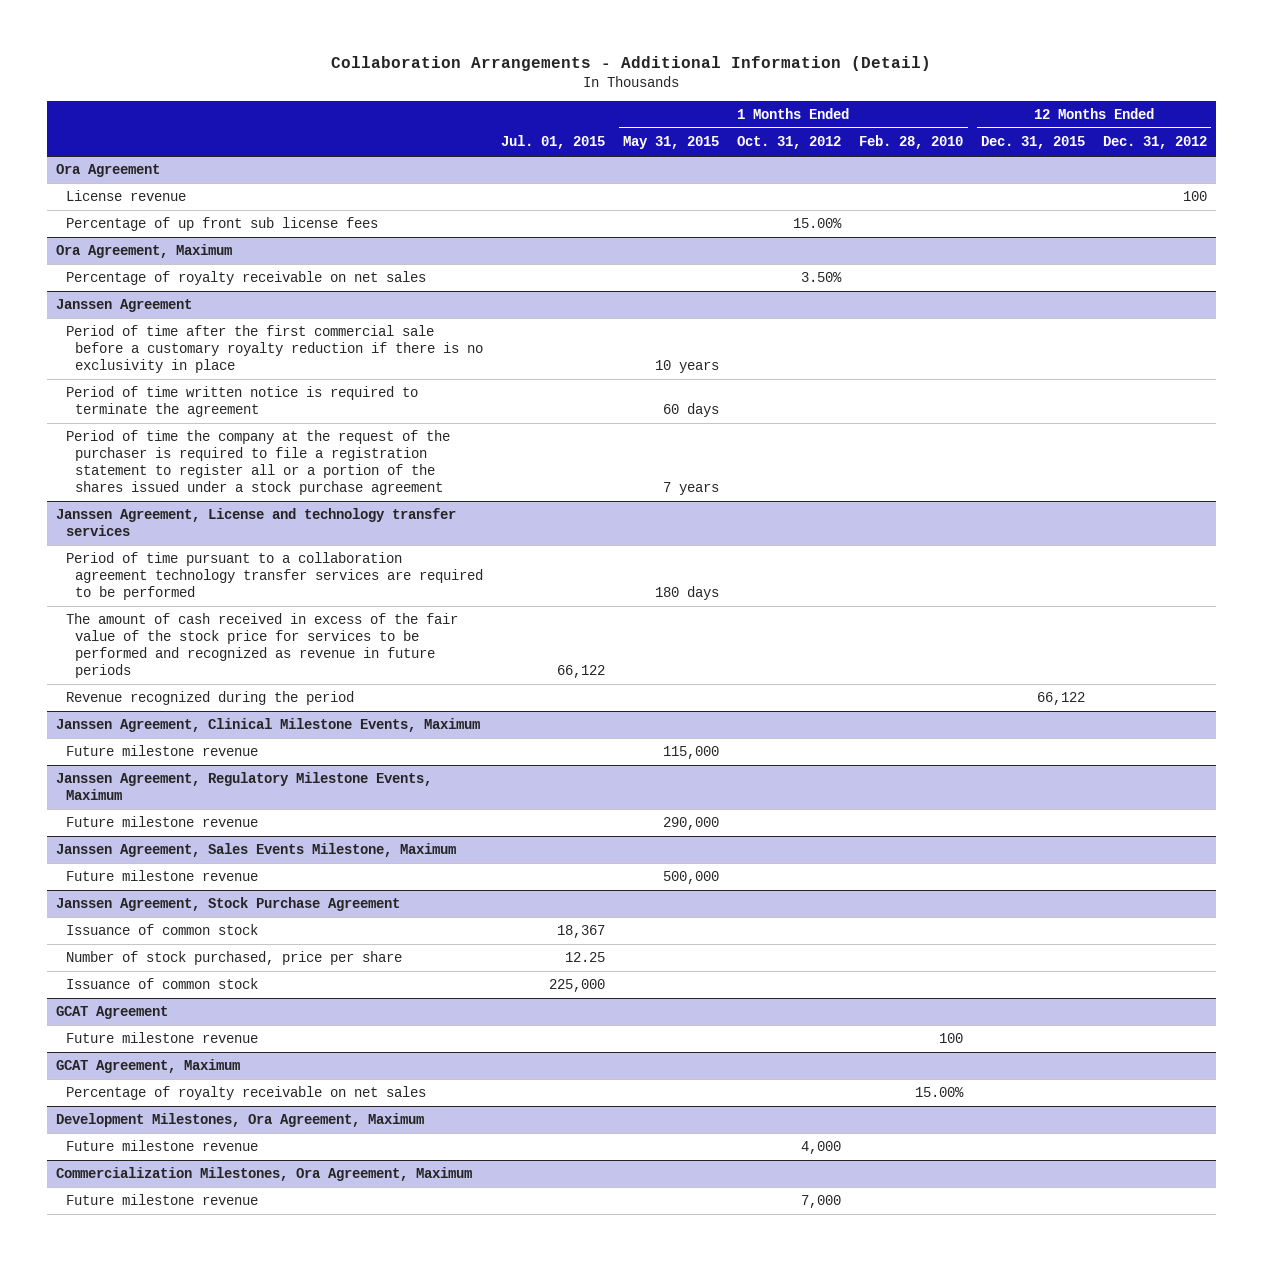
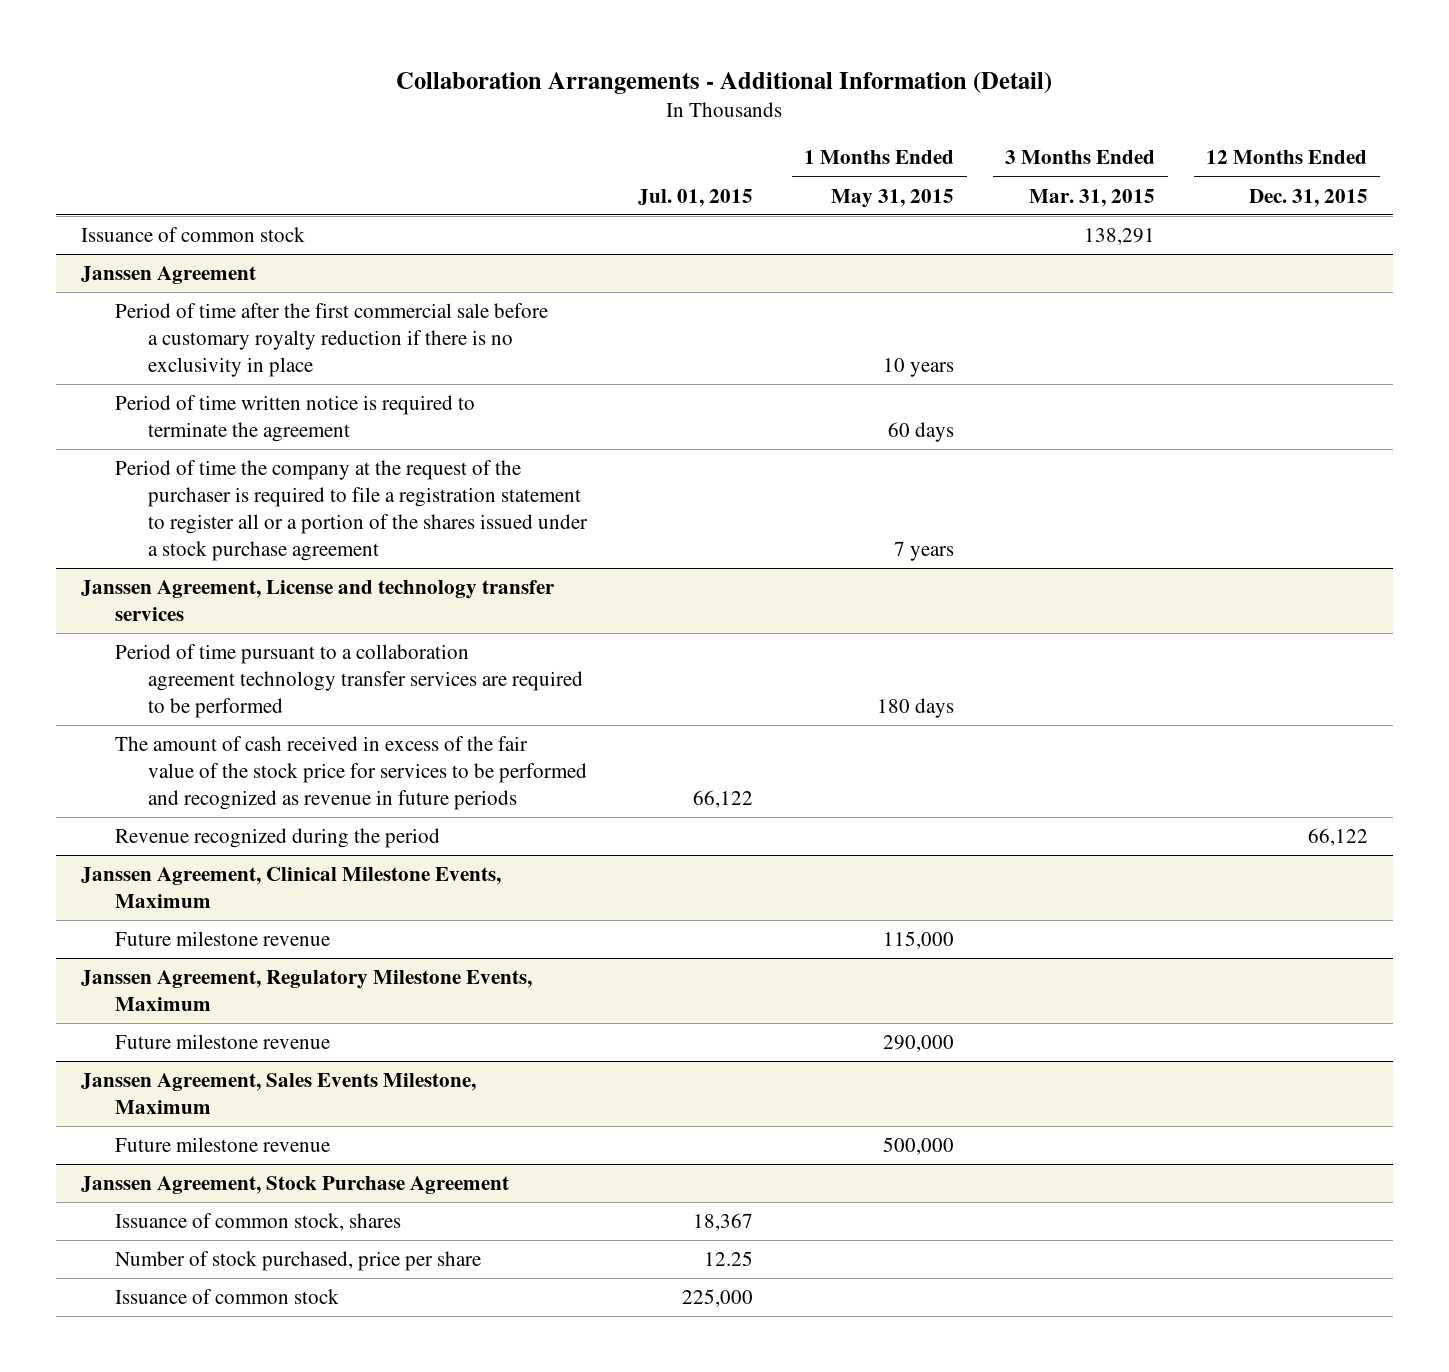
- | Jul. 01, 2015 | 1 Months Ended May 31, 2015 | 1 Months Ended Oct. 31, 2012 | 1 Months Ended Feb. 28, 2010 | 12 Months Ended Dec. 31, 2015 | 12 Months Ended Dec. 31, 2012
+ | Jul. 01, 2015 | 1 Months Ended May 31, 2015 | 3 Months Ended Mar. 31, 2015 | 12 Months Ended Dec. 31, 2015
- Ora Agreement
- License revenue | | | | | | 100
- Percentage of up front sub license fees | | | 15.00% | | |
- Ora Agreement, Maximum
- Percentage of royalty receivable on net sales | | | 3.50% | | |
+ Issuance of common stock | | | 138,291 |
@ Janssen Agreement, Stock Purchase Agreement
- Issuance of common stock | 18,367 | | | | |
+ Issuance of common stock, shares | 18,367 | | |
- GCAT Agreement
- Future milestone revenue | | | | 100 | |
- GCAT Agreement, Maximum
- Percentage of royalty receivable on net sales | | | | 15.00% | |
- Development Milestones, Ora Agreement, Maximum
- Future milestone revenue | | | 4,000 | | |
- Commercialization Milestones, Ora Agreement, Maximum
- Future milestone revenue | | | 7,000 | | |

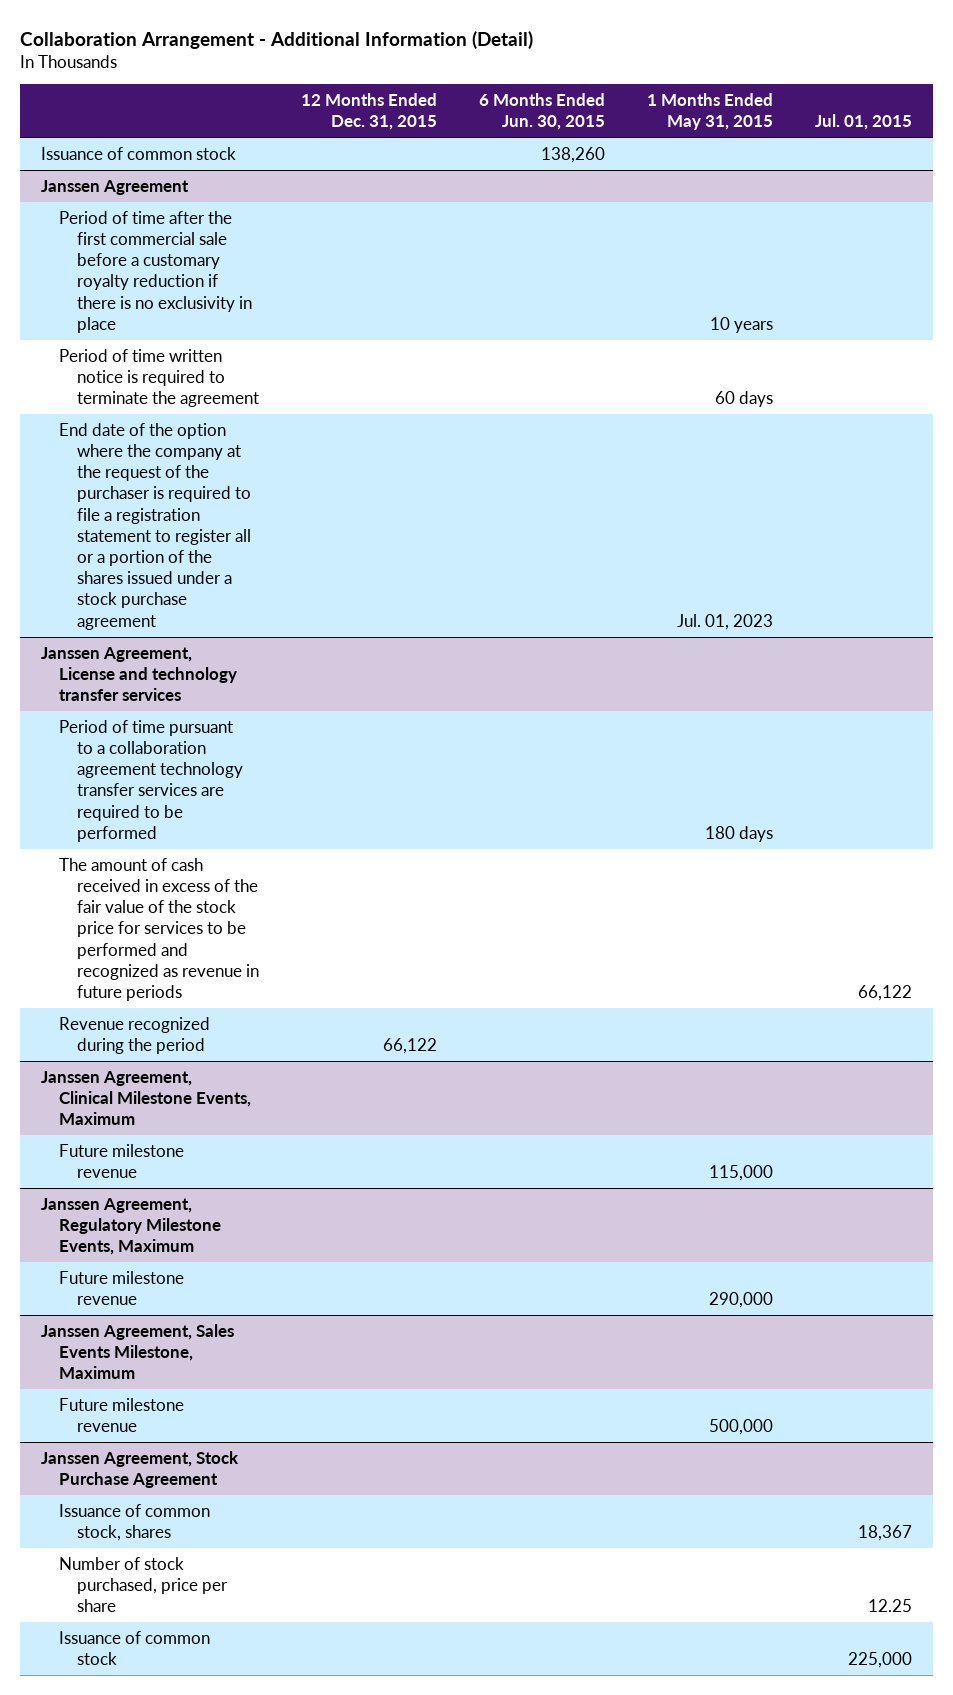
- Collaboration Arrangements - Additional Information (Detail)
+ Collaboration Arrangement - Additional Information (Detail)
- | Jul. 01, 2015 | 1 Months Ended May 31, 2015 | 3 Months Ended Mar. 31, 2015 | 12 Months Ended Dec. 31, 2015
+ | 12 Months Ended Dec. 31, 2015 | 6 Months Ended Jun. 30, 2015 | 1 Months Ended May 31, 2015 | Jul. 01, 2015
@ Janssen Agreement
- Period of time the company at the request of the purchaser is required to file a registration statement to register all or a portion of the shares issued under a stock purchase agreement | | 7 years | |
+ End date of the option where the company at the request of the purchaser is required to file a registration statement to register all or a portion of the shares issued under a stock purchase agreement | | | Jul. 01, 2023 |

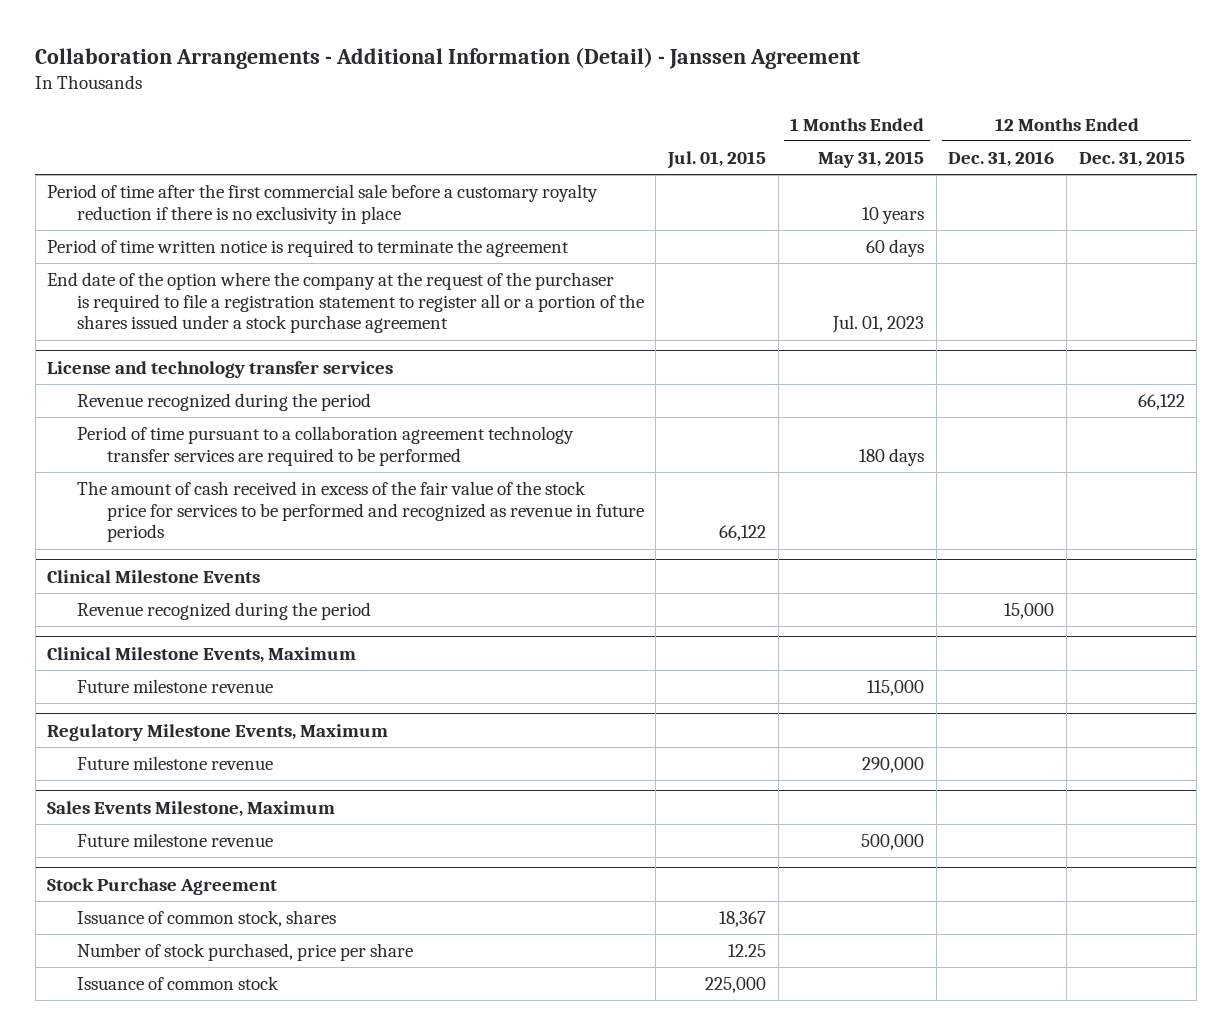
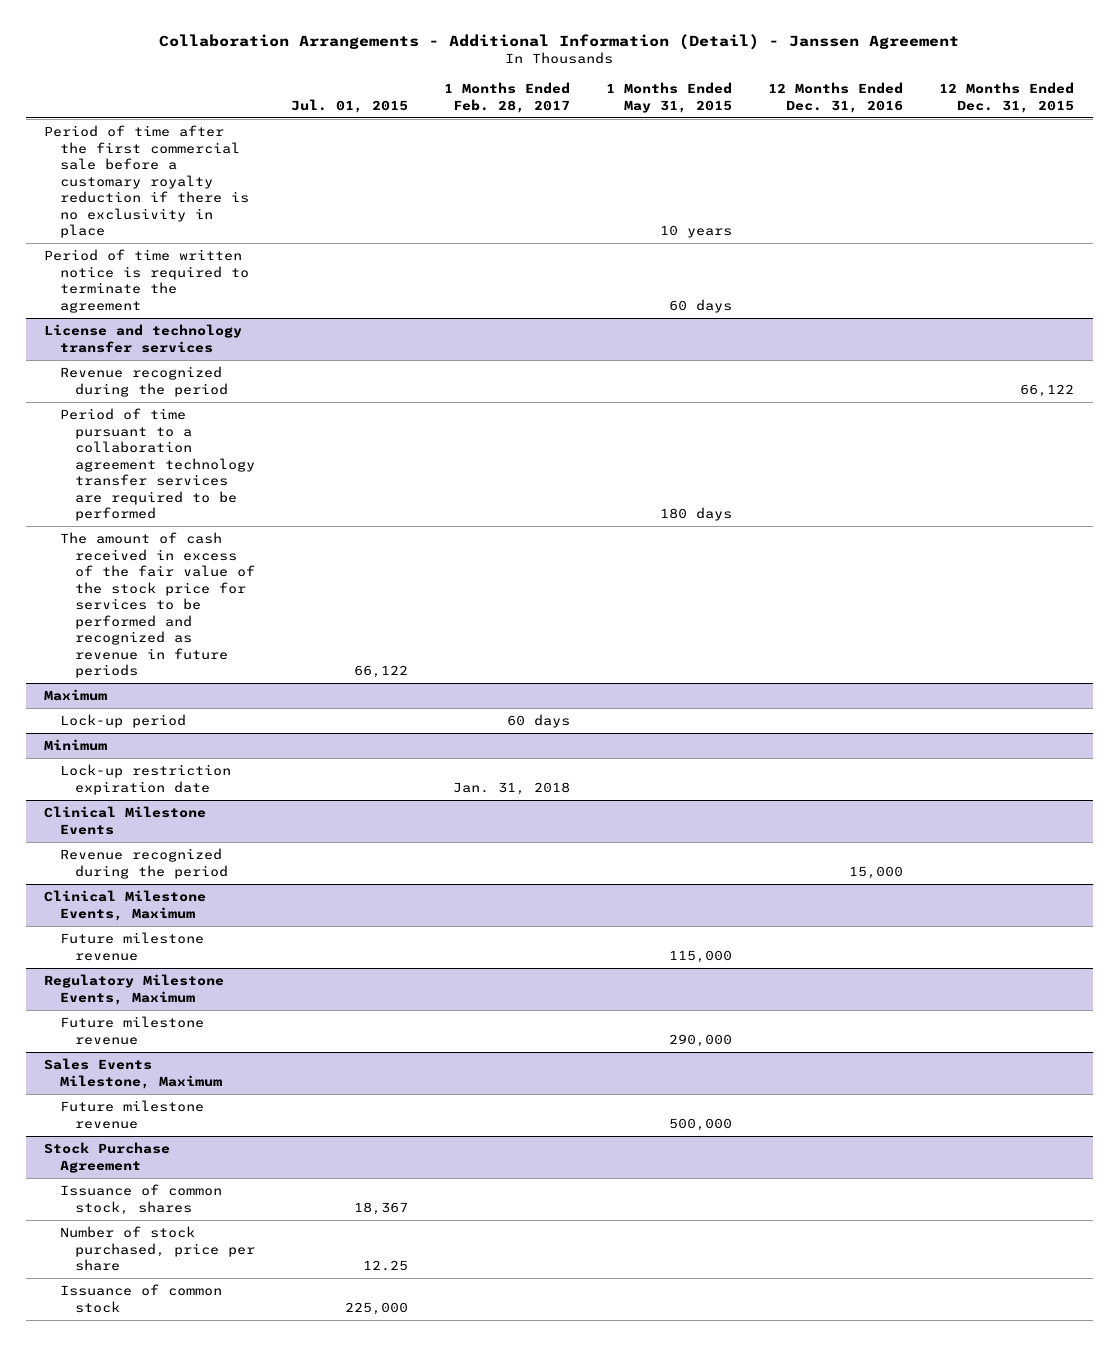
- | Jul. 01, 2015 | 1 Months Ended May 31, 2015 | 12 Months Ended Dec. 31, 2016 | 12 Months Ended Dec. 31, 2015
+ | Jul. 01, 2015 | 1 Months Ended Feb. 28, 2017 | 1 Months Ended May 31, 2015 | 12 Months Ended Dec. 31, 2016 | 12 Months Ended Dec. 31, 2015
- End date of the option where the company at the request of the purchaser is required to file a registration statement to register all or a portion of the shares issued under a stock purchase agreement | | Jul. 01, 2023 | |
+ Maximum
+ Lock-up period | | 60 days | | |
+ Minimum
+ Lock-up restriction expiration date | | Jan. 31, 2018 | | |

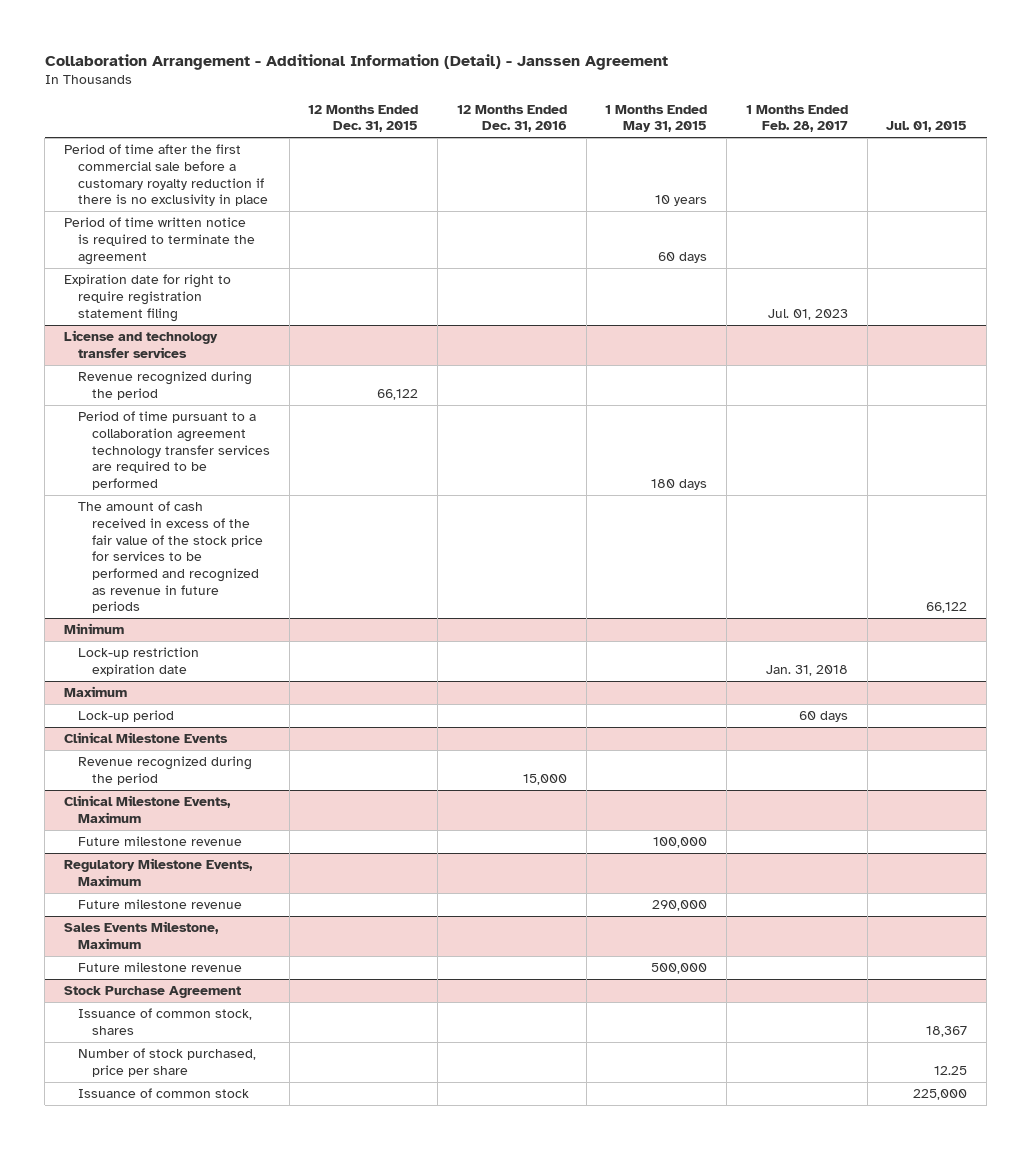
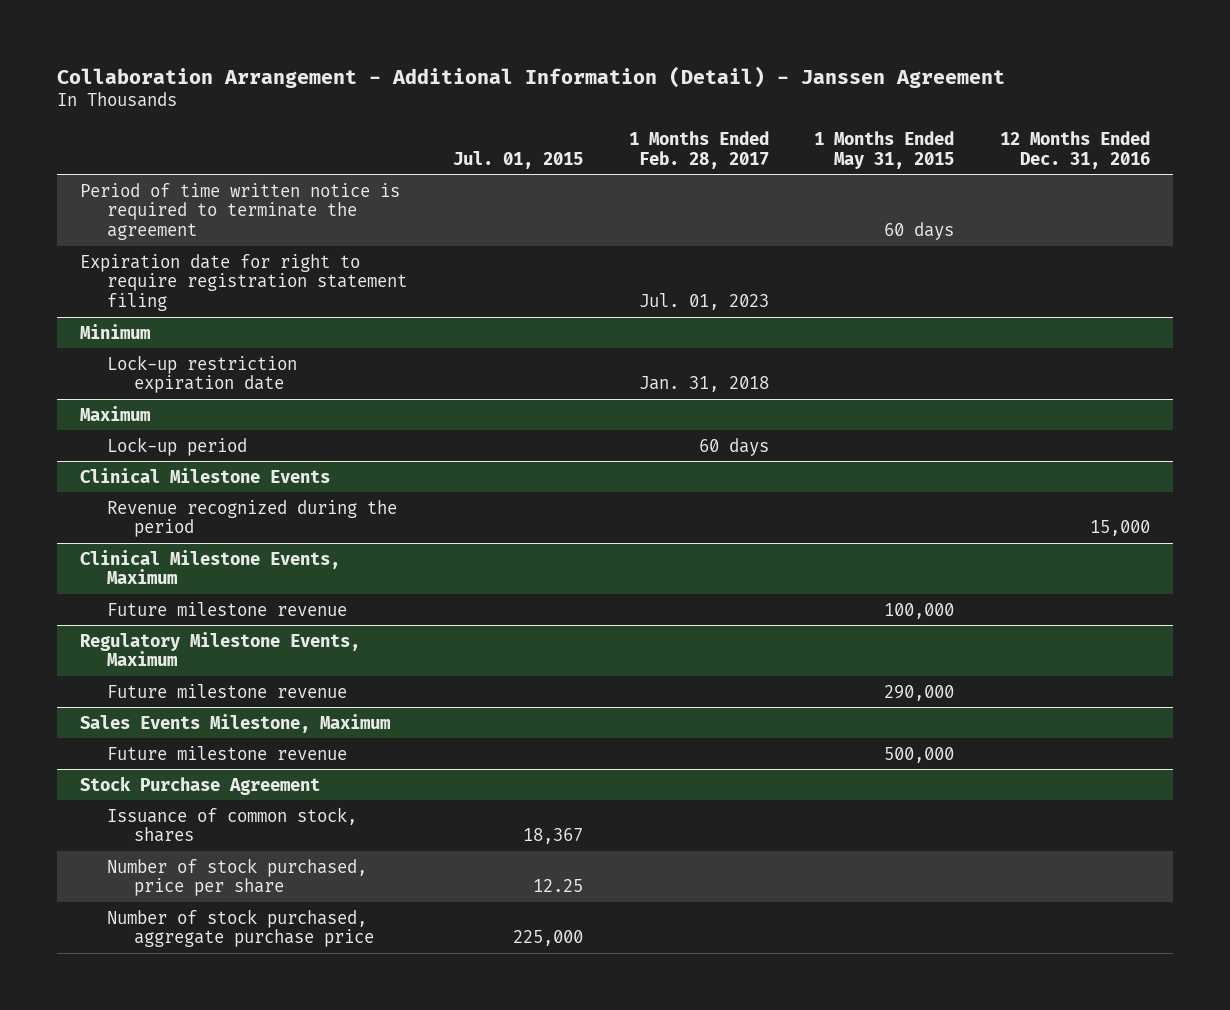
- | 12 Months Ended Dec. 31, 2015 | 12 Months Ended Dec. 31, 2016 | 1 Months Ended May 31, 2015 | 1 Months Ended Feb. 28, 2017 | Jul. 01, 2015
+ | Jul. 01, 2015 | 1 Months Ended Feb. 28, 2017 | 1 Months Ended May 31, 2015 | 12 Months Ended Dec. 31, 2016
- Period of time after the first commercial sale before a customary royalty reduction if there is no exclusivity in place | | | 10 years | |
- License and technology transfer services
- Revenue recognized during the period | 66,122 | | | |
- Period of time pursuant to a collaboration agreement technology transfer services are required to be performed | | | 180 days | |
- The amount of cash received in excess of the fair value of the stock price for services to be performed and recognized as revenue in future periods | | | | | 66,122
@ Stock Purchase Agreement
- Issuance of common stock | | | | | 225,000
+ Number of stock purchased, aggregate purchase price | 225,000 | | |

